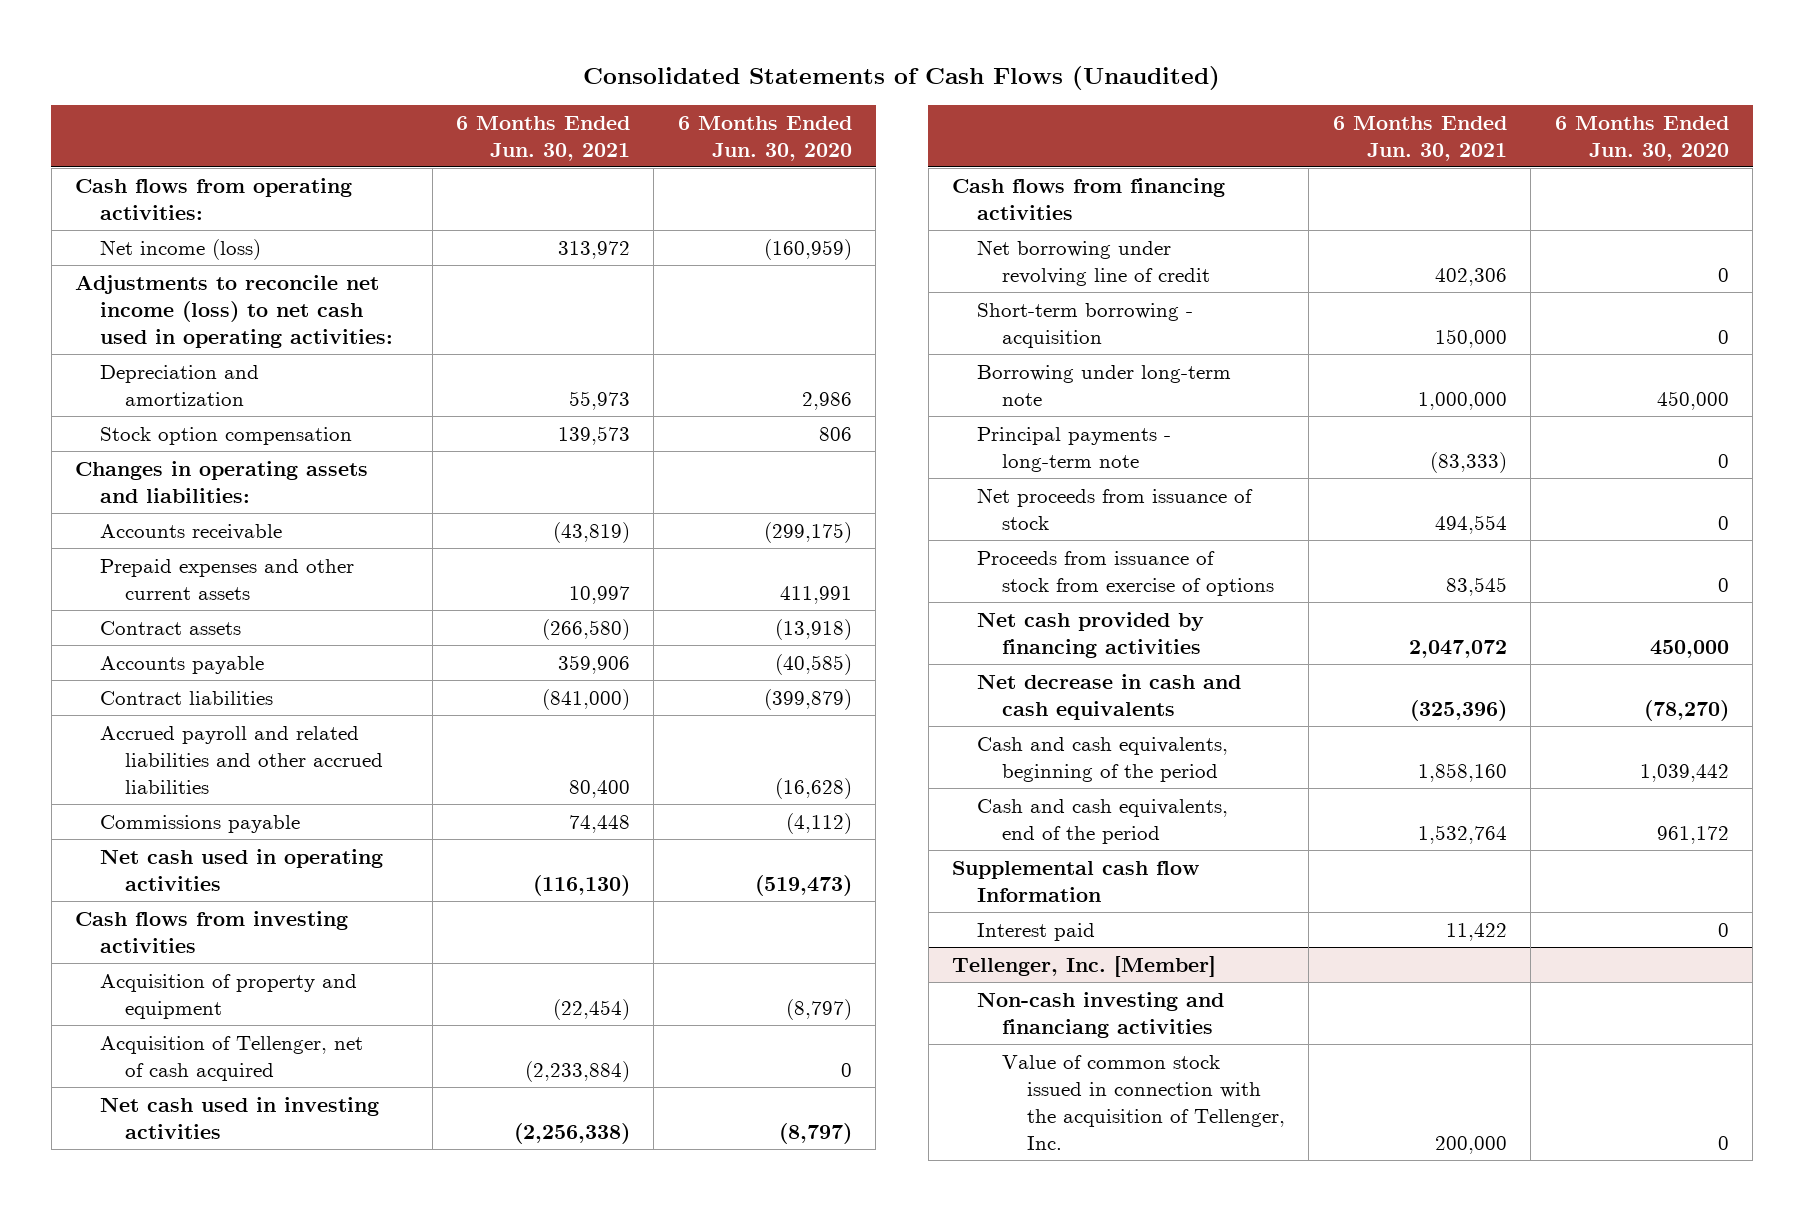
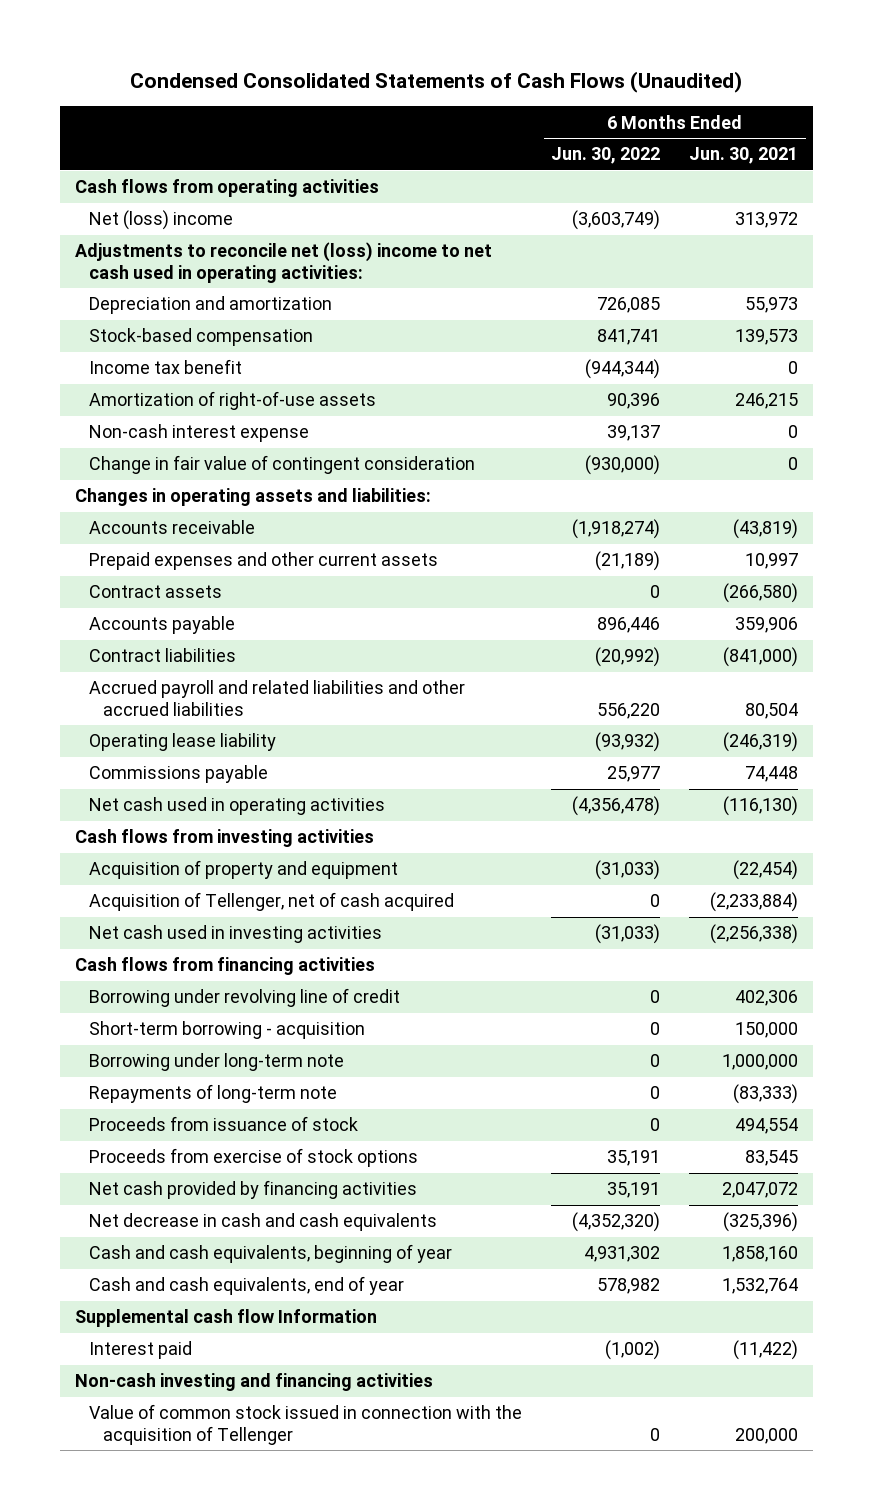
- Consolidated Statements of Cash Flows (Unaudited)
+ Condensed Consolidated Statements of Cash Flows (Unaudited)
- | 6 Months Ended Jun. 30, 2021 | 6 Months Ended Jun. 30, 2020
+ | 6 Months Ended Jun. 30, 2022 | 6 Months Ended Jun. 30, 2021
- Cash flows from operating activities:
- Net income (loss) | 313,972 | (160,959)
- Adjustments to reconcile net income (loss) to net cash used in operating activities:
+ Cash flows from operating activities
+ Net (loss) income | (3,603,749) | 313,972
+ Adjustments to reconcile net (loss) income to net cash used in operating activities:
- Stock option compensation | 139,573 | 806
+ Stock-based compensation | 841,741 | 139,573
+ Income tax benefit | (944,344) | 0
+ Amortization of right-of-use assets | 90,396 | 246,215
+ Non-cash interest expense | 39,137 | 0
+ Change in fair value of contingent consideration | (930,000) | 0
- Accrued payroll and related liabilities and other accrued liabilities | 80,400 | (16,628)
+ Accrued payroll and related liabilities and other accrued liabilities | 556,220 | 80,504
+ Operating lease liability | (93,932) | (246,319)
- Net borrowing under revolving line of credit | 402,306 | 0
+ Borrowing under revolving line of credit | 0 | 402,306
- Principal payments - long-term note | (83,333) | 0
- Net proceeds from issuance of stock | 494,554 | 0
- Proceeds from issuance of stock from exercise of options | 83,545 | 0
+ Repayments of long-term note | 0 | (83,333)
+ Proceeds from issuance of stock | 0 | 494,554
+ Proceeds from exercise of stock options | 35,191 | 83,545
- Cash and cash equivalents, beginning of the period | 1,858,160 | 1,039,442
- Cash and cash equivalents, end of the period | 1,532,764 | 961,172
+ Cash and cash equivalents, beginning of year | 4,931,302 | 1,858,160
+ Cash and cash equivalents, end of year | 578,982 | 1,532,764
- Interest paid | 11,422 | 0
- Tellenger, Inc. [Member]
- Non-cash investing and financiang activities
- Value of common stock issued in connection with the acquisition of Tellenger, Inc. | 200,000 | 0
+ Interest paid | (1,002) | (11,422)
+ Non-cash investing and financing activities
+ Value of common stock issued in connection with the acquisition of Tellenger | 0 | 200,000

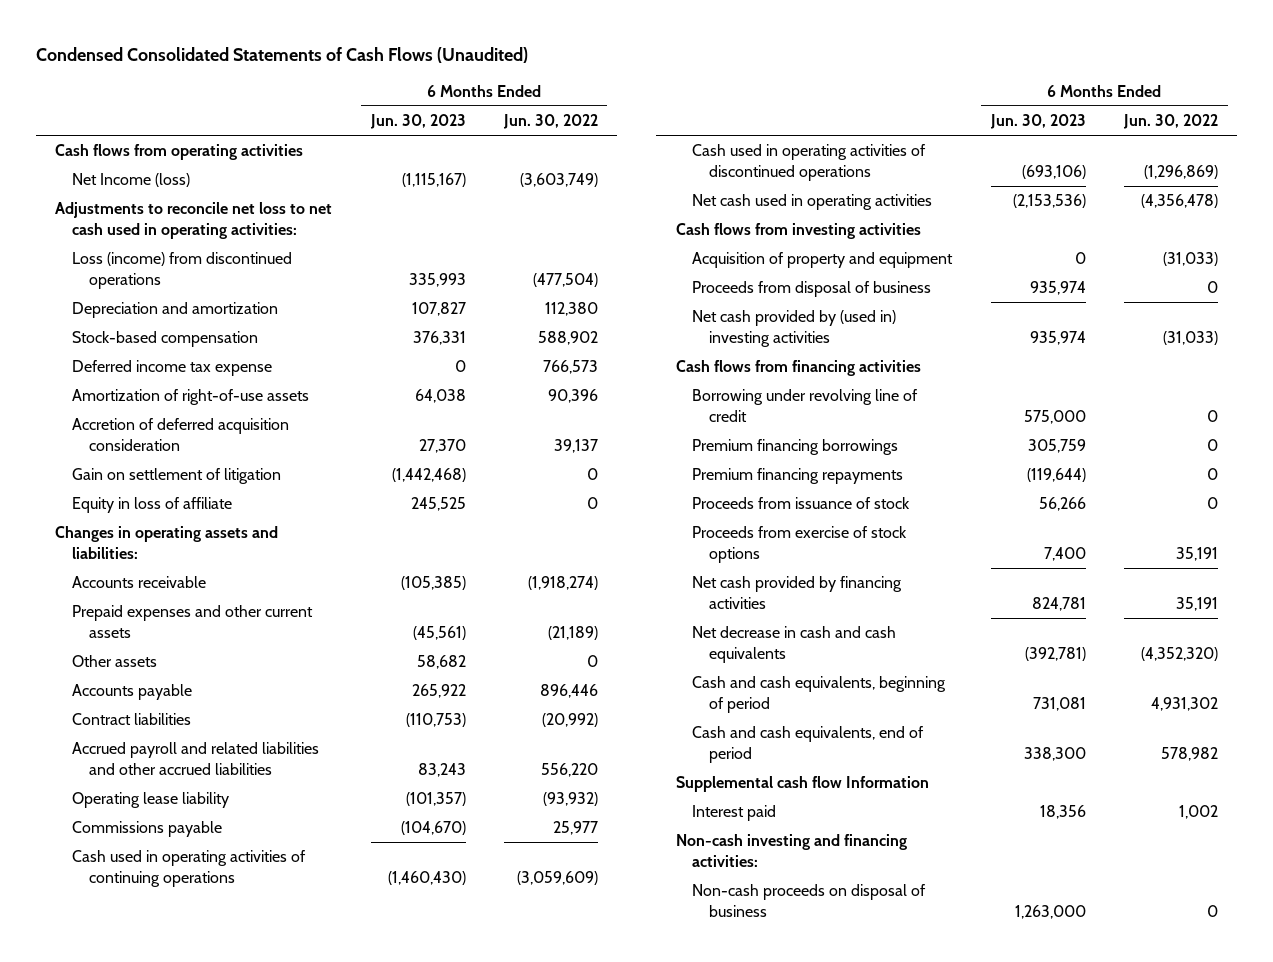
- | 6 Months Ended Jun. 30, 2022 | 6 Months Ended Jun. 30, 2021
+ | 6 Months Ended Jun. 30, 2023 | 6 Months Ended Jun. 30, 2022
- Net (loss) income | (3,603,749) | 313,972
- Adjustments to reconcile net (loss) income to net cash used in operating activities:
- Depreciation and amortization | 726,085 | 55,973
- Stock-based compensation | 841,741 | 139,573
- Income tax benefit | (944,344) | 0
+ Net Income (loss) | (1,115,167) | (3,603,749)
+ Adjustments to reconcile net loss to net cash used in operating activities:
+ Loss (income) from discontinued operations | 335,993 | (477,504)
+ Depreciation and amortization | 107,827 | 112,380
+ Stock-based compensation | 376,331 | 588,902
+ Deferred income tax expense | 0 | 766,573
- Non-cash interest expense | 39,137 | 0
- Change in fair value of contingent consideration | (930,000) | 0
+ Accretion of deferred acquisition consideration | 27,370 | 39,137
+ Gain on settlement of litigation | (1,442,468) | 0
+ Equity in loss of affiliate | 245,525 | 0
- Contract assets | 0 | (266,580)
+ Other assets | 58,682 | 0
+ Cash used in operating activities of continuing operations | (1,460,430) | (3,059,609)
+ Cash used in operating activities of discontinued operations | (693,106) | (1,296,869)
- Acquisition of Tellenger, net of cash acquired | 0 | (2,233,884)
- Net cash used in investing activities | (31,033) | (2,256,338)
+ Proceeds from disposal of business | 935,974 | 0
+ Net cash provided by (used in) investing activities | 935,974 | (31,033)
- Short-term borrowing - acquisition | 0 | 150,000
- Borrowing under long-term note | 0 | 1,000,000
- Repayments of long-term note | 0 | (83,333)
+ Premium financing borrowings | 305,759 | 0
+ Premium financing repayments | (119,644) | 0
- Cash and cash equivalents, beginning of year | 4,931,302 | 1,858,160
- Cash and cash equivalents, end of year | 578,982 | 1,532,764
+ Cash and cash equivalents, beginning of period | 731,081 | 4,931,302
+ Cash and cash equivalents, end of period | 338,300 | 578,982
- Interest paid | (1,002) | (11,422)
- Non-cash investing and financing activities
- Value of common stock issued in connection with the acquisition of Tellenger | 0 | 200,000
+ Interest paid | 18,356 | 1,002
+ Non-cash investing and financing activities:
+ Non-cash proceeds on disposal of business | 1,263,000 | 0

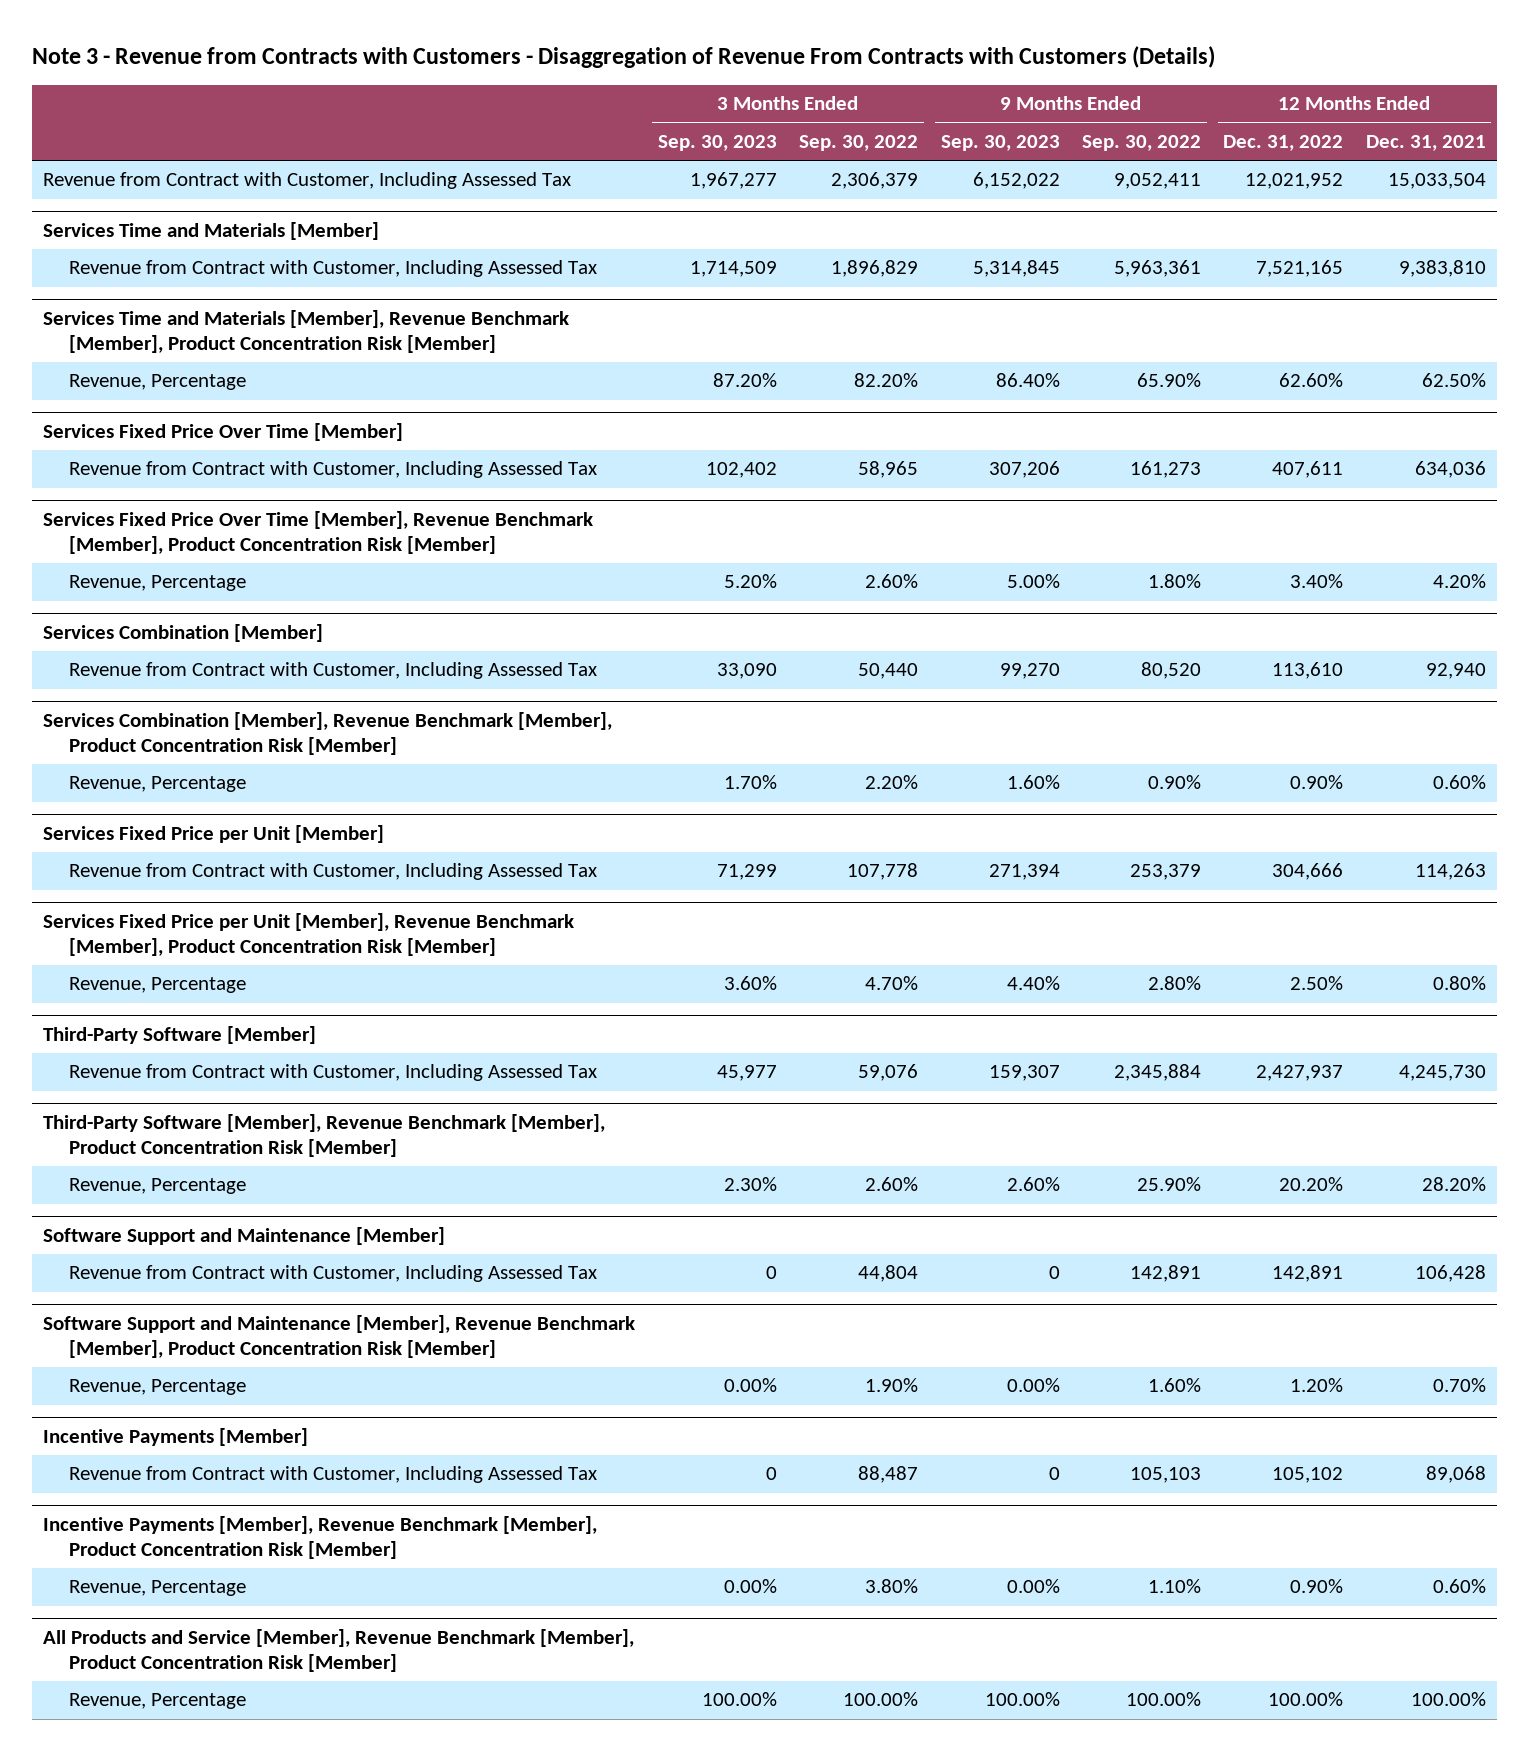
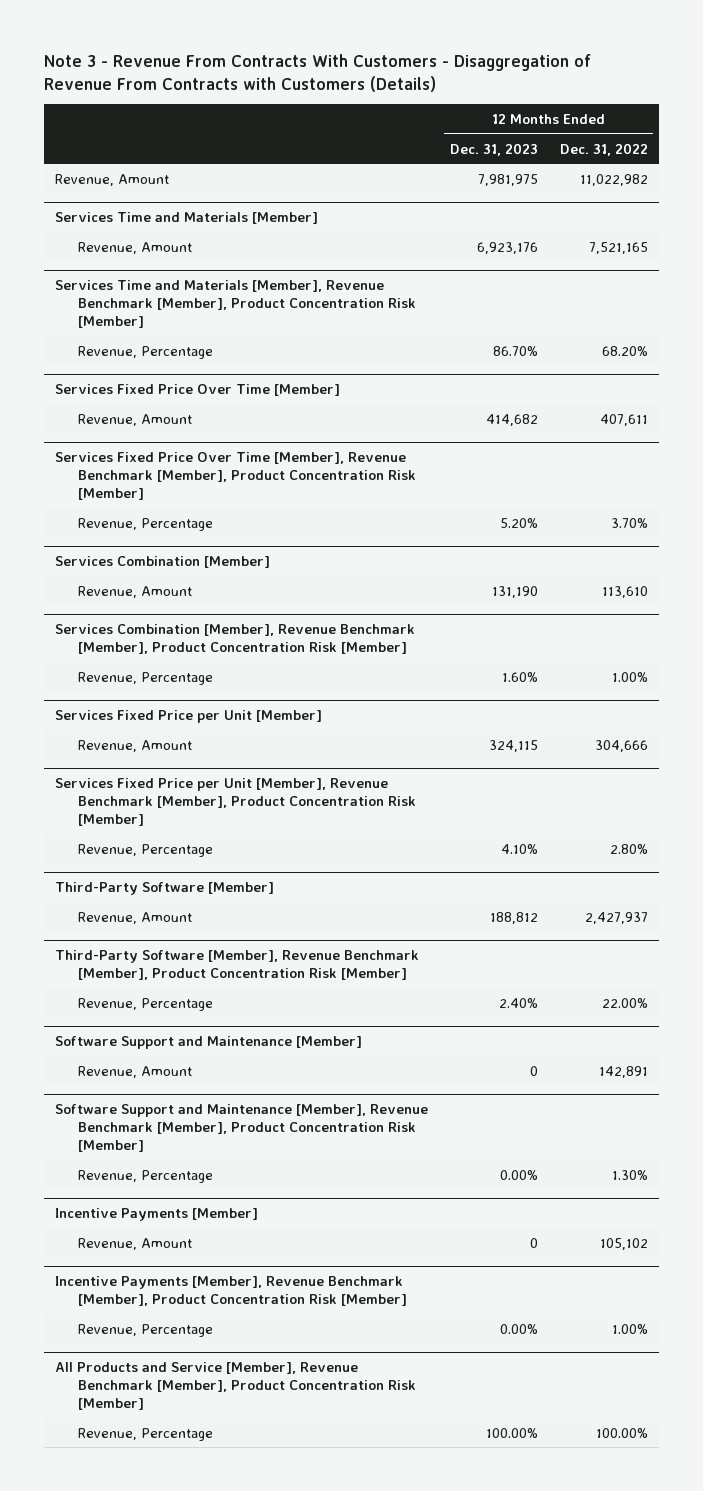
- Note 3 - Revenue from Contracts with Customers - Disaggregation of Revenue From Contracts with Customers (Details)
+ Note 3 - Revenue From Contracts With Customers - Disaggregation of Revenue From Contracts with Customers (Details)
- | 3 Months Ended Sep. 30, 2023 | 3 Months Ended Sep. 30, 2022 | 9 Months Ended Sep. 30, 2023 | 9 Months Ended Sep. 30, 2022 | 12 Months Ended Dec. 31, 2022 | 12 Months Ended Dec. 31, 2021
+ | 12 Months Ended Dec. 31, 2023 | 12 Months Ended Dec. 31, 2022
- Revenue from Contract with Customer, Including Assessed Tax | 1,967,277 | 2,306,379 | 6,152,022 | 9,052,411 | 12,021,952 | 15,033,504
+ Revenue, Amount | 7,981,975 | 11,022,982
@ Services Time and Materials [Member]
- Revenue from Contract with Customer, Including Assessed Tax | 1,714,509 | 1,896,829 | 5,314,845 | 5,963,361 | 7,521,165 | 9,383,810
+ Revenue, Amount | 6,923,176 | 7,521,165
@ Services Time and Materials [Member], Revenue Benchmark [Member], Product Concentration Risk [Member]
- Revenue, Percentage | 87.20% | 82.20% | 86.40% | 65.90% | 62.60% | 62.50%
+ Revenue, Percentage | 86.70% | 68.20%
@ Services Fixed Price Over Time [Member]
- Revenue from Contract with Customer, Including Assessed Tax | 102,402 | 58,965 | 307,206 | 161,273 | 407,611 | 634,036
+ Revenue, Amount | 414,682 | 407,611
@ Services Fixed Price Over Time [Member], Revenue Benchmark [Member], Product Concentration Risk [Member]
- Revenue, Percentage | 5.20% | 2.60% | 5.00% | 1.80% | 3.40% | 4.20%
+ Revenue, Percentage | 5.20% | 3.70%
@ Services Combination [Member]
- Revenue from Contract with Customer, Including Assessed Tax | 33,090 | 50,440 | 99,270 | 80,520 | 113,610 | 92,940
+ Revenue, Amount | 131,190 | 113,610
@ Services Combination [Member], Revenue Benchmark [Member], Product Concentration Risk [Member]
- Revenue, Percentage | 1.70% | 2.20% | 1.60% | 0.90% | 0.90% | 0.60%
+ Revenue, Percentage | 1.60% | 1.00%
@ Services Fixed Price per Unit [Member]
- Revenue from Contract with Customer, Including Assessed Tax | 71,299 | 107,778 | 271,394 | 253,379 | 304,666 | 114,263
+ Revenue, Amount | 324,115 | 304,666
@ Services Fixed Price per Unit [Member], Revenue Benchmark [Member], Product Concentration Risk [Member]
- Revenue, Percentage | 3.60% | 4.70% | 4.40% | 2.80% | 2.50% | 0.80%
+ Revenue, Percentage | 4.10% | 2.80%
@ Third-Party Software [Member]
- Revenue from Contract with Customer, Including Assessed Tax | 45,977 | 59,076 | 159,307 | 2,345,884 | 2,427,937 | 4,245,730
+ Revenue, Amount | 188,812 | 2,427,937
@ Third-Party Software [Member], Revenue Benchmark [Member], Product Concentration Risk [Member]
- Revenue, Percentage | 2.30% | 2.60% | 2.60% | 25.90% | 20.20% | 28.20%
+ Revenue, Percentage | 2.40% | 22.00%
@ Software Support and Maintenance [Member]
- Revenue from Contract with Customer, Including Assessed Tax | 0 | 44,804 | 0 | 142,891 | 142,891 | 106,428
+ Revenue, Amount | 0 | 142,891
@ Software Support and Maintenance [Member], Revenue Benchmark [Member], Product Concentration Risk [Member]
- Revenue, Percentage | 0.00% | 1.90% | 0.00% | 1.60% | 1.20% | 0.70%
+ Revenue, Percentage | 0.00% | 1.30%
@ Incentive Payments [Member]
- Revenue from Contract with Customer, Including Assessed Tax | 0 | 88,487 | 0 | 105,103 | 105,102 | 89,068
+ Revenue, Amount | 0 | 105,102
@ Incentive Payments [Member], Revenue Benchmark [Member], Product Concentration Risk [Member]
- Revenue, Percentage | 0.00% | 3.80% | 0.00% | 1.10% | 0.90% | 0.60%
+ Revenue, Percentage | 0.00% | 1.00%

